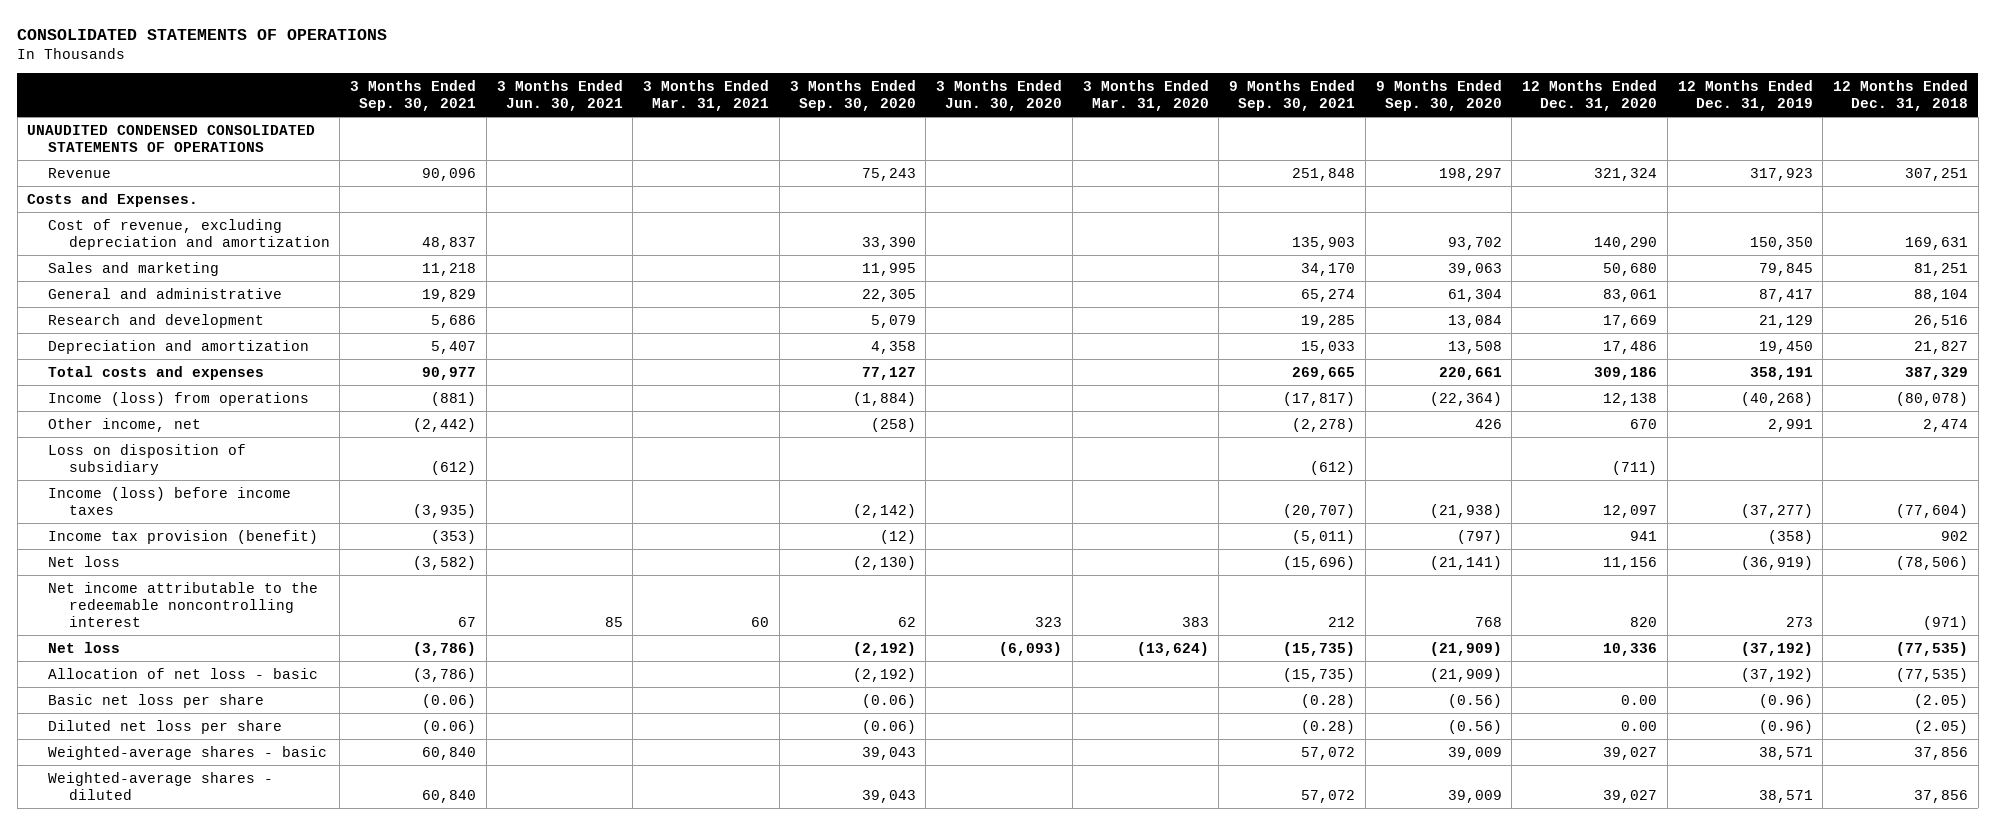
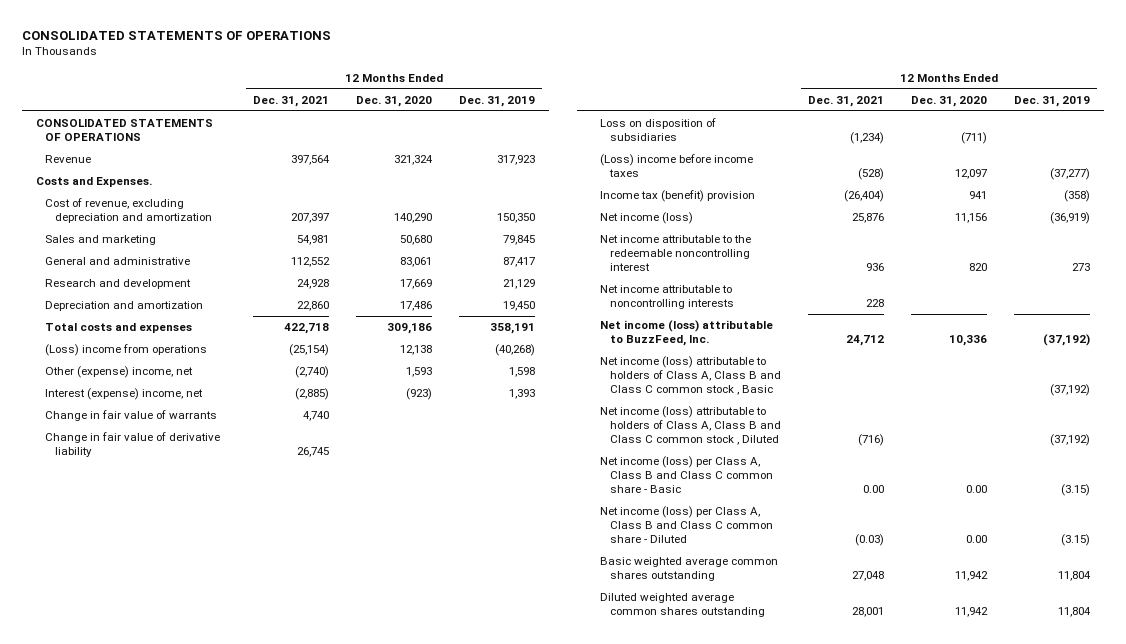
- | 3 Months Ended Sep. 30, 2021 | 3 Months Ended Jun. 30, 2021 | 3 Months Ended Mar. 31, 2021 | 3 Months Ended Sep. 30, 2020 | 3 Months Ended Jun. 30, 2020 | 3 Months Ended Mar. 31, 2020 | 9 Months Ended Sep. 30, 2021 | 9 Months Ended Sep. 30, 2020 | 12 Months Ended Dec. 31, 2020 | 12 Months Ended Dec. 31, 2019 | 12 Months Ended Dec. 31, 2018
+ | 12 Months Ended Dec. 31, 2021 | 12 Months Ended Dec. 31, 2020 | 12 Months Ended Dec. 31, 2019
- UNAUDITED CONDENSED CONSOLIDATED STATEMENTS OF OPERATIONS
+ CONSOLIDATED STATEMENTS OF OPERATIONS
- Income (loss) from operations | (881) | | | (1,884) | | | (17,817) | (22,364) | 12,138 | (40,268) | (80,078)
- Other income, net | (2,442) | | | (258) | | | (2,278) | 426 | 670 | 2,991 | 2,474
- Loss on disposition of subsidiary | (612) | | | | | | (612) | | (711) | |
- Income (loss) before income taxes | (3,935) | | | (2,142) | | | (20,707) | (21,938) | 12,097 | (37,277) | (77,604)
- Income tax provision (benefit) | (353) | | | (12) | | | (5,011) | (797) | 941 | (358) | 902
- Net loss | (3,582) | | | (2,130) | | | (15,696) | (21,141) | 11,156 | (36,919) | (78,506)
+ (Loss) income from operations | (25,154) | 12,138 | (40,268)
+ Other (expense) income, net | (2,740) | 1,593 | 1,598
+ Interest (expense) income, net | (2,885) | (923) | 1,393
+ Change in fair value of warrants | 4,740 | |
+ Change in fair value of derivative liability | 26,745 | |
+ Loss on disposition of subsidiaries | (1,234) | (711) |
+ (Loss) income before income taxes | (528) | 12,097 | (37,277)
+ Income tax (benefit) provision | (26,404) | 941 | (358)
+ Net income (loss) | 25,876 | 11,156 | (36,919)
- Net loss | (3,786) | | | (2,192) | (6,093) | (13,624) | (15,735) | (21,909) | 10,336 | (37,192) | (77,535)
- Allocation of net loss - basic | (3,786) | | | (2,192) | | | (15,735) | (21,909) | | (37,192) | (77,535)
- Basic net loss per share | (0.06) | | | (0.06) | | | (0.28) | (0.56) | 0.00 | (0.96) | (2.05)
- Diluted net loss per share | (0.06) | | | (0.06) | | | (0.28) | (0.56) | 0.00 | (0.96) | (2.05)
- Weighted-average shares - basic | 60,840 | | | 39,043 | | | 57,072 | 39,009 | 39,027 | 38,571 | 37,856
- Weighted-average shares - diluted | 60,840 | | | 39,043 | | | 57,072 | 39,009 | 39,027 | 38,571 | 37,856
+ Net income attributable to noncontrolling interests | 228 | |
+ Net income (loss) attributable to BuzzFeed, Inc. | 24,712 | 10,336 | (37,192)
+ Net income (loss) attributable to holders of Class A, Class B and Class C common stock , Basic | | | (37,192)
+ Net income (loss) attributable to holders of Class A, Class B and Class C common stock , Diluted | (716) | | (37,192)
+ Net income (loss) per Class A, Class B and Class C common share - Basic | 0.00 | 0.00 | (3.15)
+ Net income (loss) per Class A, Class B and Class C common share - Diluted | (0.03) | 0.00 | (3.15)
+ Basic weighted average common shares outstanding | 27,048 | 11,942 | 11,804
+ Diluted weighted average common shares outstanding | 28,001 | 11,942 | 11,804

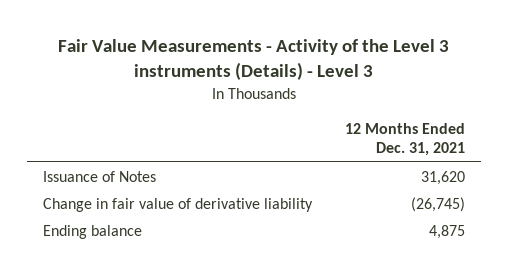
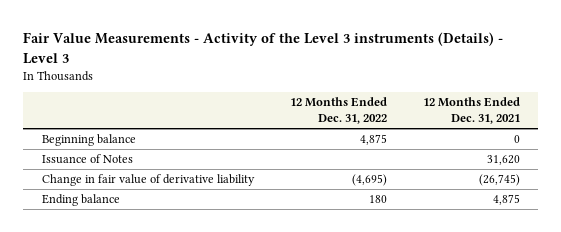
- | 12 Months Ended Dec. 31, 2021
+ | 12 Months Ended Dec. 31, 2022 | 12 Months Ended Dec. 31, 2021
+ Beginning balance | 4,875 | 0

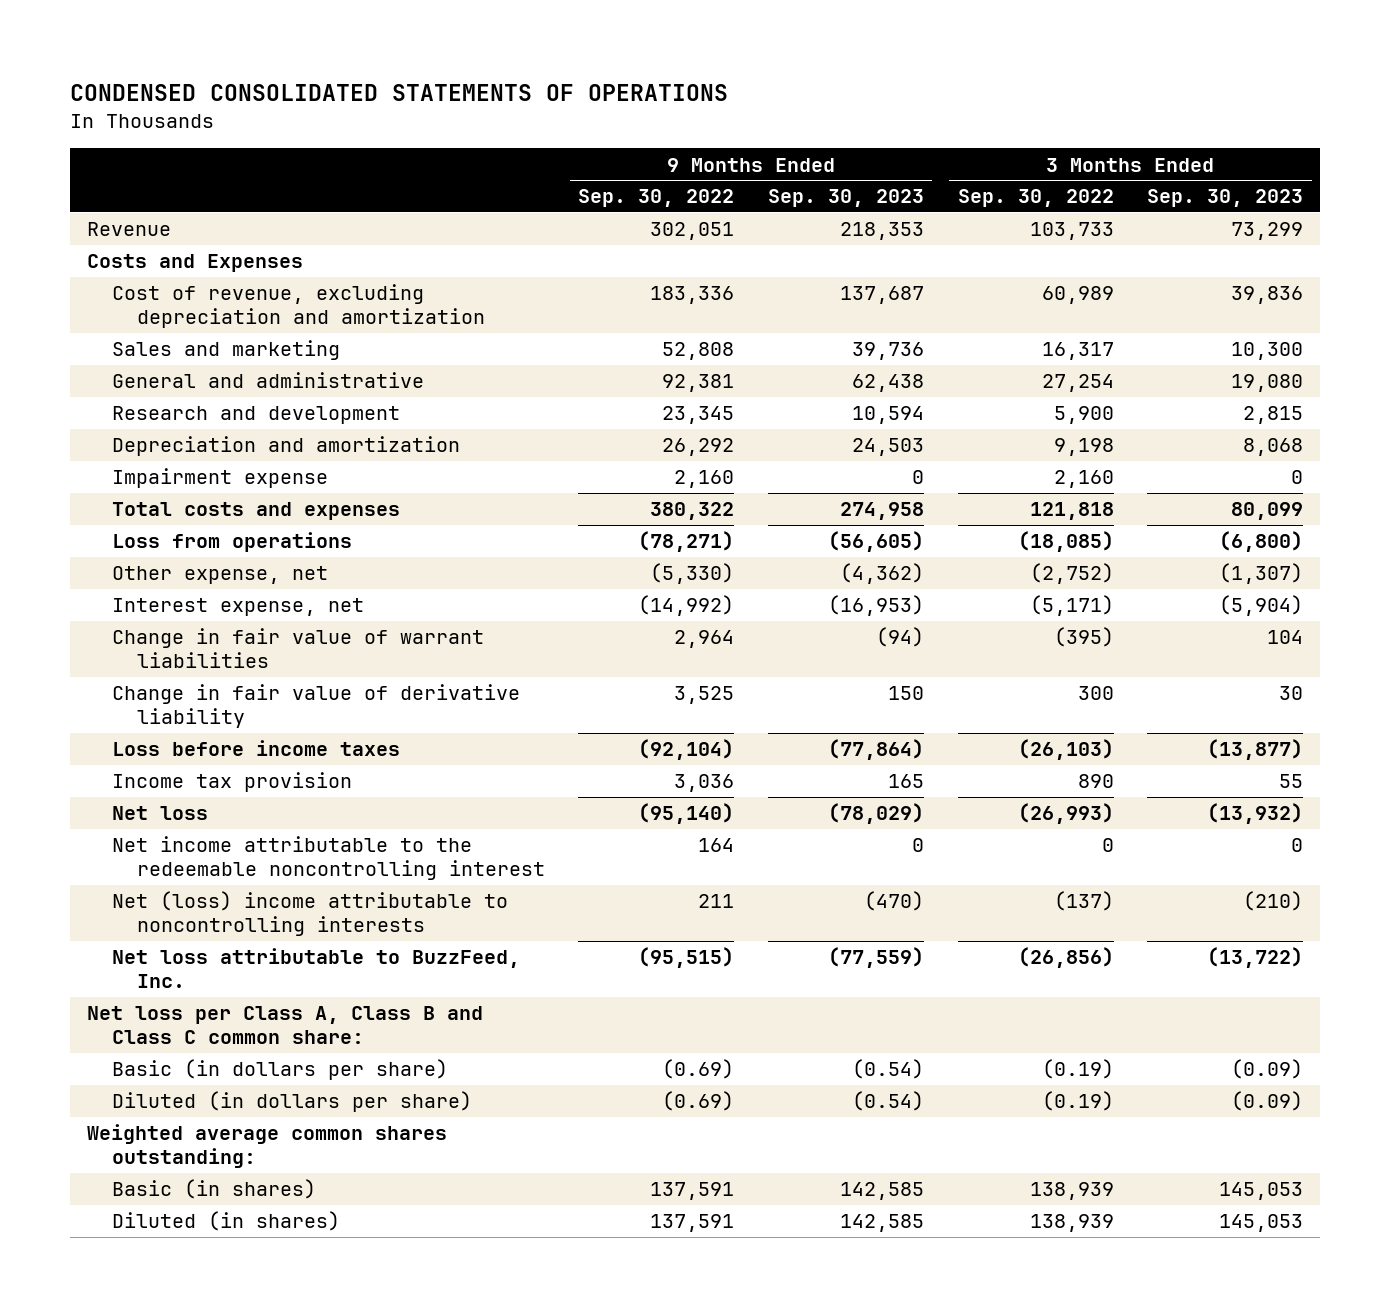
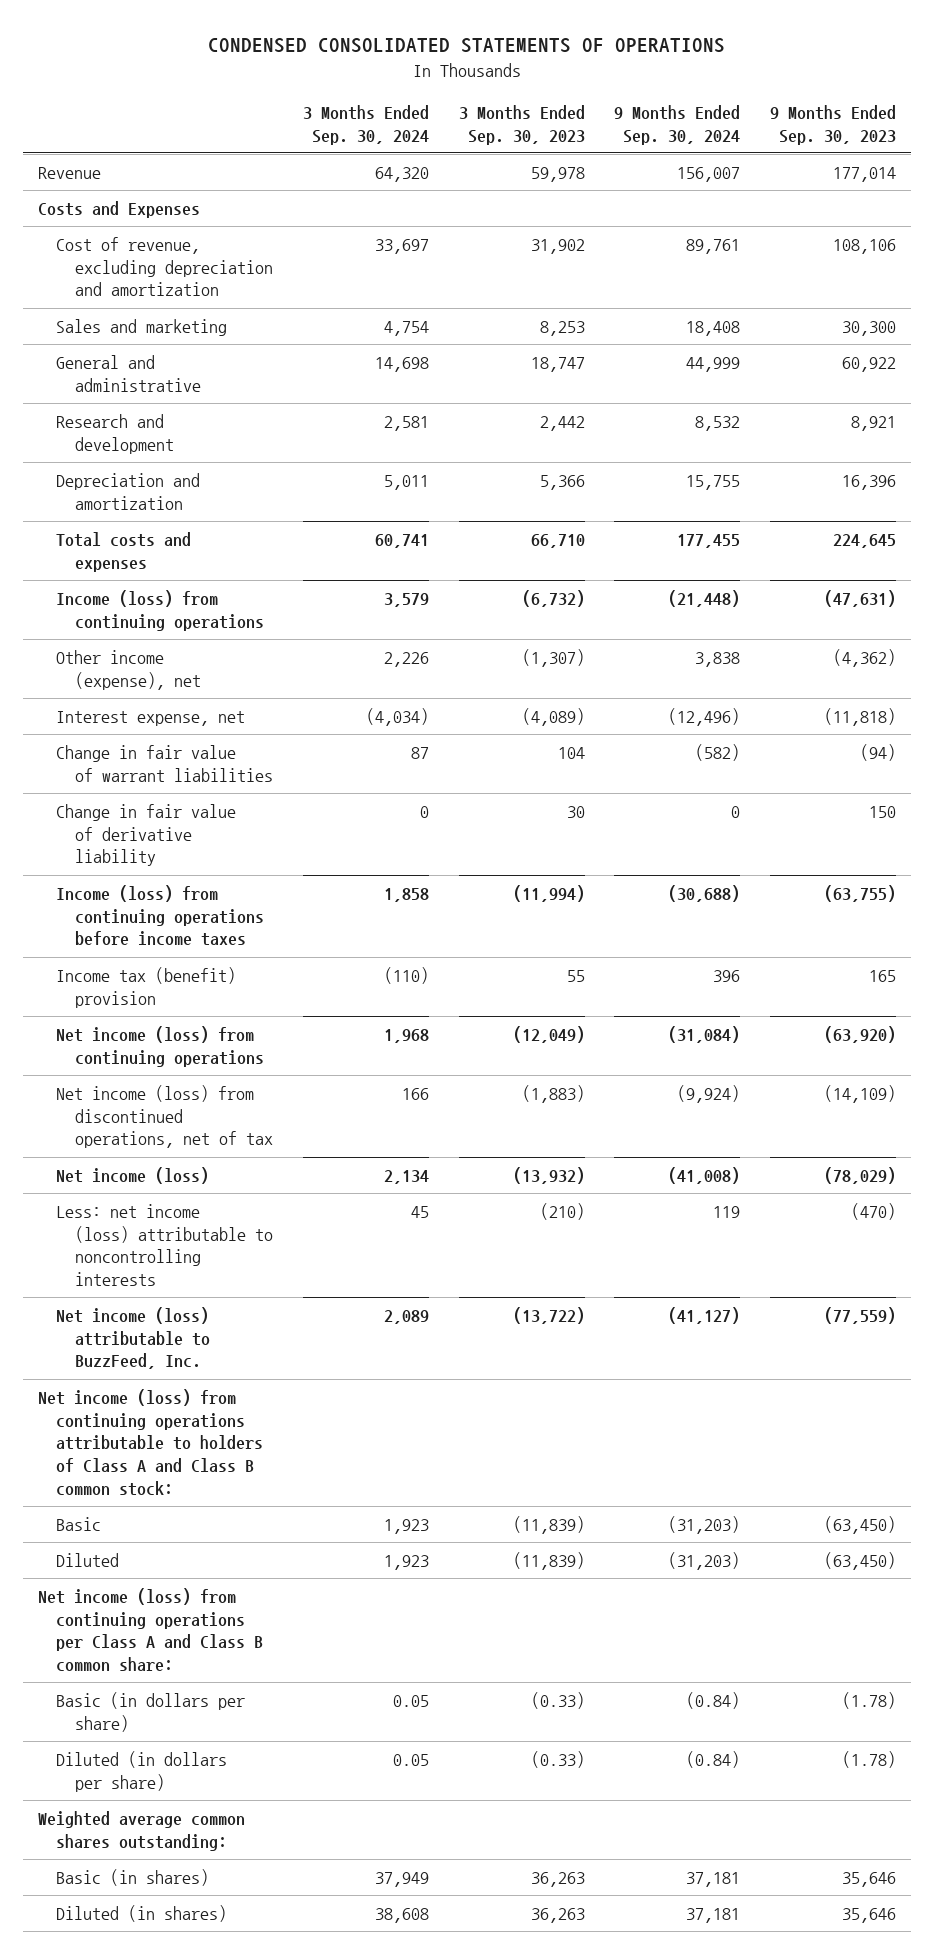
- | 9 Months Ended Sep. 30, 2022 | 9 Months Ended Sep. 30, 2023 | 3 Months Ended Sep. 30, 2022 | 3 Months Ended Sep. 30, 2023
+ | 3 Months Ended Sep. 30, 2024 | 3 Months Ended Sep. 30, 2023 | 9 Months Ended Sep. 30, 2024 | 9 Months Ended Sep. 30, 2023
- Revenue | 302,051 | 218,353 | 103,733 | 73,299
+ Revenue | 64,320 | 59,978 | 156,007 | 177,014
- Cost of revenue, excluding depreciation and amortization | 183,336 | 137,687 | 60,989 | 39,836
- Sales and marketing | 52,808 | 39,736 | 16,317 | 10,300
- General and administrative | 92,381 | 62,438 | 27,254 | 19,080
- Research and development | 23,345 | 10,594 | 5,900 | 2,815
- Depreciation and amortization | 26,292 | 24,503 | 9,198 | 8,068
- Impairment expense | 2,160 | 0 | 2,160 | 0
- Total costs and expenses | 380,322 | 274,958 | 121,818 | 80,099
- Loss from operations | (78,271) | (56,605) | (18,085) | (6,800)
- Other expense, net | (5,330) | (4,362) | (2,752) | (1,307)
- Interest expense, net | (14,992) | (16,953) | (5,171) | (5,904)
+ Cost of revenue, excluding depreciation and amortization | 33,697 | 31,902 | 89,761 | 108,106
+ Sales and marketing | 4,754 | 8,253 | 18,408 | 30,300
+ General and administrative | 14,698 | 18,747 | 44,999 | 60,922
+ Research and development | 2,581 | 2,442 | 8,532 | 8,921
+ Depreciation and amortization | 5,011 | 5,366 | 15,755 | 16,396
+ Total costs and expenses | 60,741 | 66,710 | 177,455 | 224,645
+ Income (loss) from continuing operations | 3,579 | (6,732) | (21,448) | (47,631)
+ Other income (expense), net | 2,226 | (1,307) | 3,838 | (4,362)
+ Interest expense, net | (4,034) | (4,089) | (12,496) | (11,818)
- Loss before income taxes | (92,104) | (77,864) | (26,103) | (13,877)
- Income tax provision | 3,036 | 165 | 890 | 55
- Net loss | (95,140) | (78,029) | (26,993) | (13,932)
- Net income attributable to the redeemable noncontrolling interest | 164 | 0 | 0 | 0
- Net (loss) income attributable to noncontrolling interests | 211 | (470) | (137) | (210)
- Net loss attributable to BuzzFeed, Inc. | (95,515) | (77,559) | (26,856) | (13,722)
- Net loss per Class A, Class B and Class C common share:
- Basic (in dollars per share) | (0.69) | (0.54) | (0.19) | (0.09)
- Diluted (in dollars per share) | (0.69) | (0.54) | (0.19) | (0.09)
+ Income (loss) from continuing operations before income taxes | 1,858 | (11,994) | (30,688) | (63,755)
+ Income tax (benefit) provision | (110) | 55 | 396 | 165
+ Net income (loss) from continuing operations | 1,968 | (12,049) | (31,084) | (63,920)
+ Net income (loss) from discontinued operations, net of tax | 166 | (1,883) | (9,924) | (14,109)
+ Net income (loss) | 2,134 | (13,932) | (41,008) | (78,029)
+ Less: net income (loss) attributable to noncontrolling interests | 45 | (210) | 119 | (470)
+ Net income (loss) attributable to BuzzFeed, Inc. | 2,089 | (13,722) | (41,127) | (77,559)
+ Net income (loss) from continuing operations attributable to holders of Class A and Class B common stock:
+ Basic | 1,923 | (11,839) | (31,203) | (63,450)
+ Diluted | 1,923 | (11,839) | (31,203) | (63,450)
+ Net income (loss) from continuing operations per Class A and Class B common share:
+ Basic (in dollars per share) | 0.05 | (0.33) | (0.84) | (1.78)
+ Diluted (in dollars per share) | 0.05 | (0.33) | (0.84) | (1.78)
- Basic (in shares) | 137,591 | 142,585 | 138,939 | 145,053
- Diluted (in shares) | 137,591 | 142,585 | 138,939 | 145,053
+ Basic (in shares) | 37,949 | 36,263 | 37,181 | 35,646
+ Diluted (in shares) | 38,608 | 36,263 | 37,181 | 35,646

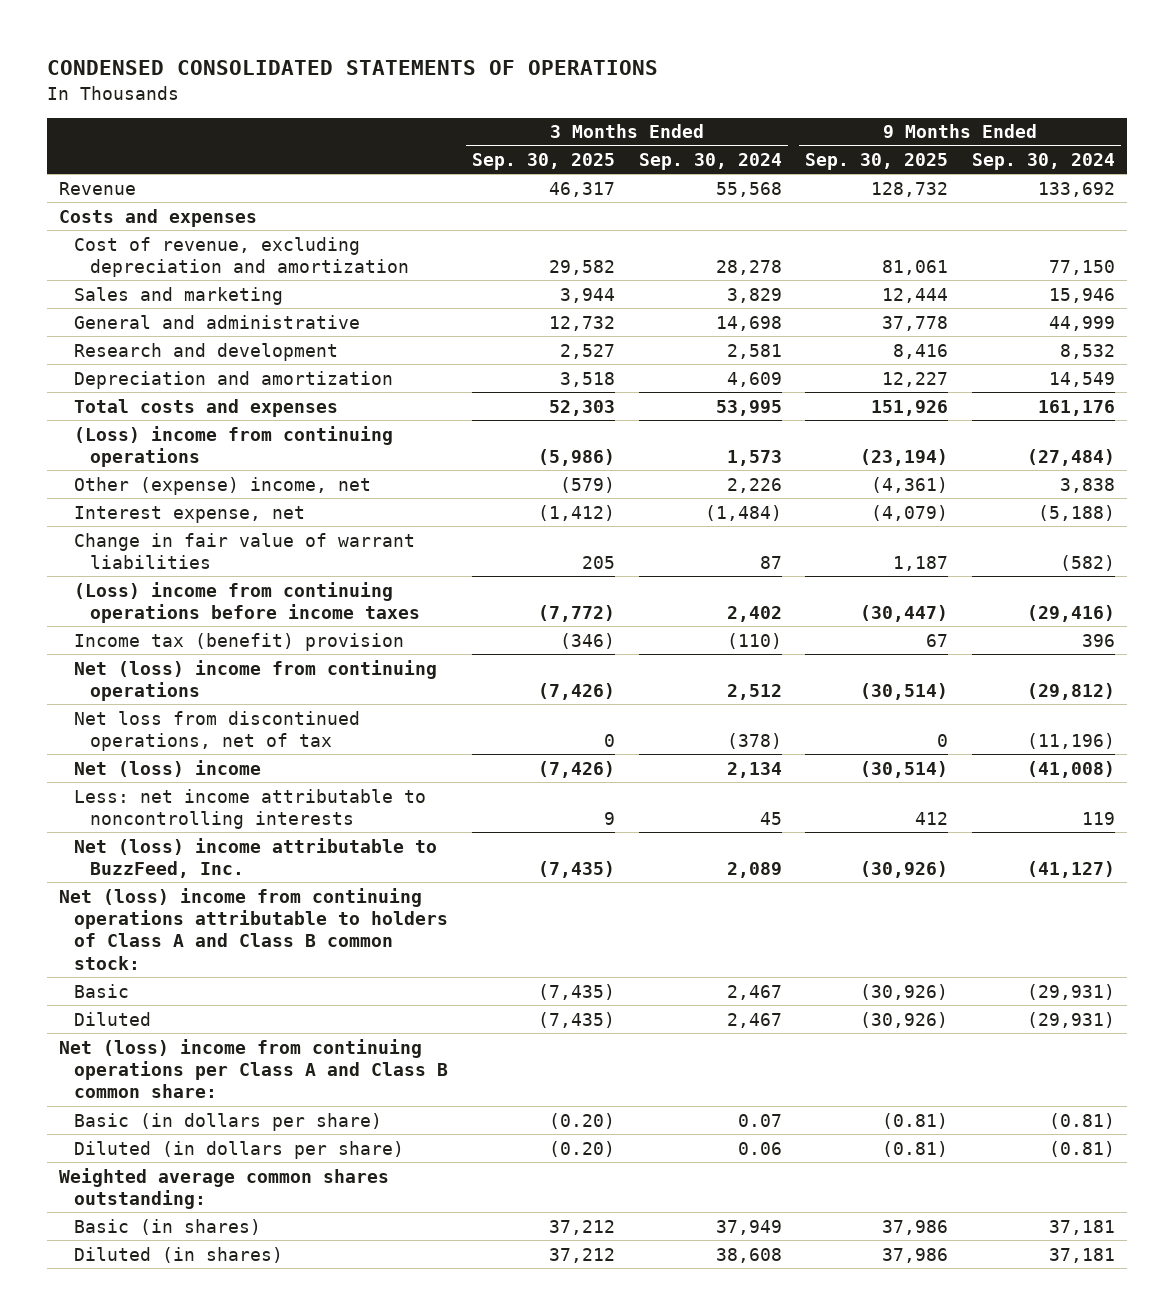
- | 3 Months Ended Sep. 30, 2024 | 3 Months Ended Sep. 30, 2023 | 9 Months Ended Sep. 30, 2024 | 9 Months Ended Sep. 30, 2023
+ | 3 Months Ended Sep. 30, 2025 | 3 Months Ended Sep. 30, 2024 | 9 Months Ended Sep. 30, 2025 | 9 Months Ended Sep. 30, 2024
- Revenue | 64,320 | 59,978 | 156,007 | 177,014
- Costs and Expenses
- Cost of revenue, excluding depreciation and amortization | 33,697 | 31,902 | 89,761 | 108,106
- Sales and marketing | 4,754 | 8,253 | 18,408 | 30,300
+ Revenue | 46,317 | 55,568 | 128,732 | 133,692
+ Costs and expenses
+ Cost of revenue, excluding depreciation and amortization | 29,582 | 28,278 | 81,061 | 77,150
+ Sales and marketing | 3,944 | 3,829 | 12,444 | 15,946
- Depreciation and amortization | 5,011 | 5,366 | 15,755 | 16,396
- Total costs and expenses | 60,741 | 66,710 | 177,455 | 224,645
- Income (loss) from continuing operations | 3,579 | (6,732) | (21,448) | (47,631)
- Other income (expense), net | 2,226 | (1,307) | 3,838 | (4,362)
- Interest expense, net | (4,034) | (4,089) | (12,496) | (11,818)
+ Depreciation and amortization | 3,518 | 4,609 | 12,227 | 14,549
+ Total costs and expenses | 52,303 | 53,995 | 151,926 | 161,176
+ (Loss) income from continuing operations | (5,986) | 1,573 | (23,194) | (27,484)
+ Other (expense) income, net | (579) | 2,226 | (4,361) | 3,838
+ Interest expense, net | (1,412) | (1,484) | (4,079) | (5,188)
- Change in fair value of derivative liability | 0 | 30 | 0 | 150
- Income (loss) from continuing operations before income taxes | 1,858 | (11,994) | (30,688) | (63,755)
+ (Loss) income from continuing operations before income taxes | (7,772) | 2,402 | (30,447) | (29,416)
- Net income (loss) from continuing operations | 1,968 | (12,049) | (31,084) | (63,920)
- Net income (loss) from discontinued operations, net of tax | 166 | (1,883) | (9,924) | (14,109)
- Net income (loss) | 2,134 | (13,932) | (41,008) | (78,029)
- Less: net income (loss) attributable to noncontrolling interests | 45 | (210) | 119 | (470)
- Net income (loss) attributable to BuzzFeed, Inc. | 2,089 | (13,722) | (41,127) | (77,559)
- Net income (loss) from continuing operations attributable to holders of Class A and Class B common stock:
- Basic | 1,923 | (11,839) | (31,203) | (63,450)
- Diluted | 1,923 | (11,839) | (31,203) | (63,450)
- Net income (loss) from continuing operations per Class A and Class B common share:
- Basic (in dollars per share) | 0.05 | (0.33) | (0.84) | (1.78)
- Diluted (in dollars per share) | 0.05 | (0.33) | (0.84) | (1.78)
+ Net (loss) income from continuing operations | (7,426) | 2,512 | (30,514) | (29,812)
+ Net loss from discontinued operations, net of tax | 0 | (378) | 0 | (11,196)
+ Net (loss) income | (7,426) | 2,134 | (30,514) | (41,008)
+ Less: net income attributable to noncontrolling interests | 9 | 45 | 412 | 119
+ Net (loss) income attributable to BuzzFeed, Inc. | (7,435) | 2,089 | (30,926) | (41,127)
+ Net (loss) income from continuing operations attributable to holders of Class A and Class B common stock:
+ Basic | (7,435) | 2,467 | (30,926) | (29,931)
+ Diluted | (7,435) | 2,467 | (30,926) | (29,931)
+ Net (loss) income from continuing operations per Class A and Class B common share:
+ Basic (in dollars per share) | (0.20) | 0.07 | (0.81) | (0.81)
+ Diluted (in dollars per share) | (0.20) | 0.06 | (0.81) | (0.81)

